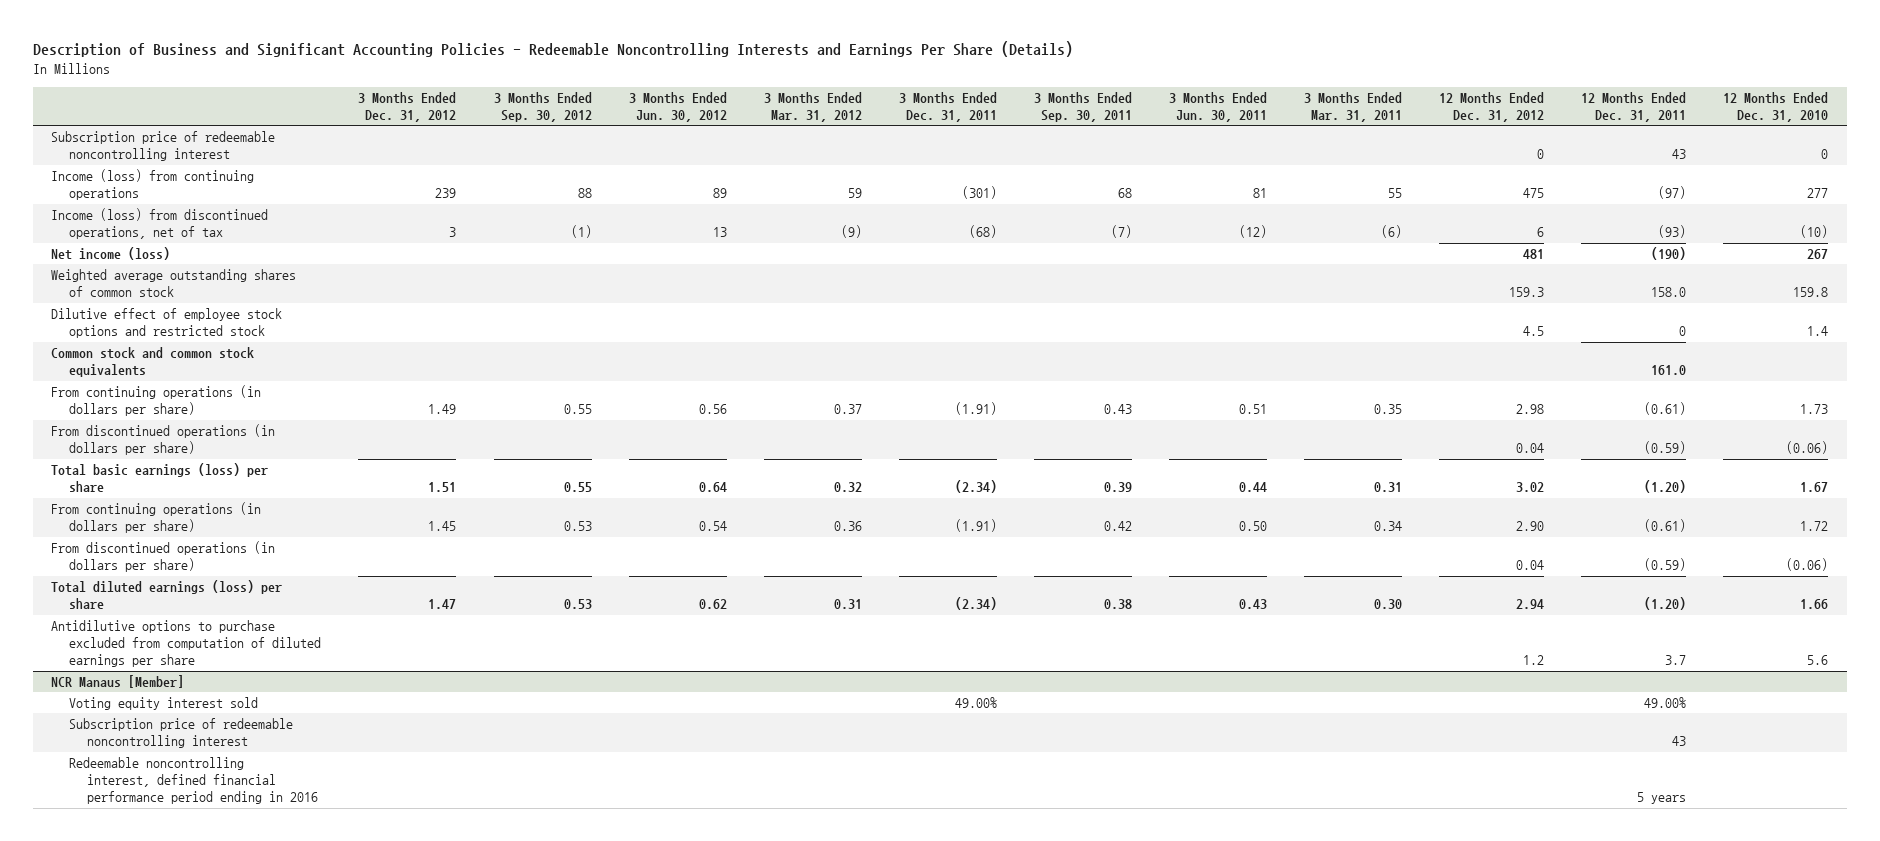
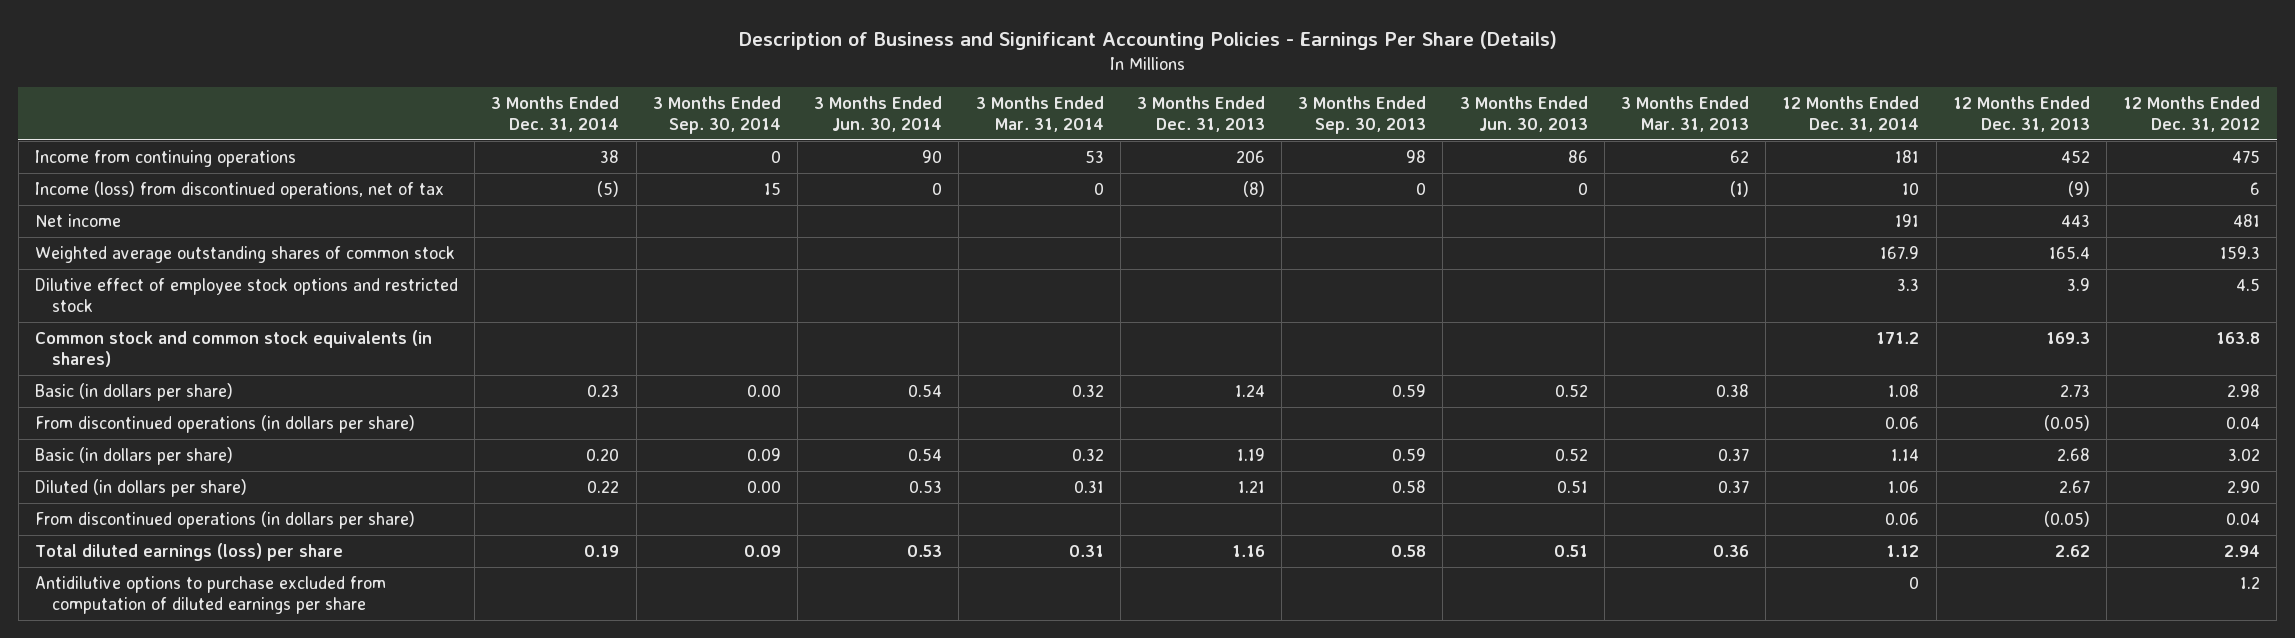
- Description of Business and Significant Accounting Policies - Redeemable Noncontrolling Interests and Earnings Per Share (Details)
+ Description of Business and Significant Accounting Policies - Earnings Per Share (Details)
- | 3 Months Ended Dec. 31, 2012 | 3 Months Ended Sep. 30, 2012 | 3 Months Ended Jun. 30, 2012 | 3 Months Ended Mar. 31, 2012 | 3 Months Ended Dec. 31, 2011 | 3 Months Ended Sep. 30, 2011 | 3 Months Ended Jun. 30, 2011 | 3 Months Ended Mar. 31, 2011 | 12 Months Ended Dec. 31, 2012 | 12 Months Ended Dec. 31, 2011 | 12 Months Ended Dec. 31, 2010
+ | 3 Months Ended Dec. 31, 2014 | 3 Months Ended Sep. 30, 2014 | 3 Months Ended Jun. 30, 2014 | 3 Months Ended Mar. 31, 2014 | 3 Months Ended Dec. 31, 2013 | 3 Months Ended Sep. 30, 2013 | 3 Months Ended Jun. 30, 2013 | 3 Months Ended Mar. 31, 2013 | 12 Months Ended Dec. 31, 2014 | 12 Months Ended Dec. 31, 2013 | 12 Months Ended Dec. 31, 2012
- Subscription price of redeemable noncontrolling interest | | | | | | | | | 0 | 43 | 0
- Income (loss) from continuing operations | 239 | 88 | 89 | 59 | (301) | 68 | 81 | 55 | 475 | (97) | 277
+ Income from continuing operations | 38 | 0 | 90 | 53 | 206 | 98 | 86 | 62 | 181 | 452 | 475
- Net income (loss) | | | | | | | | | 481 | (190) | 267
+ Net income | | | | | | | | | 191 | 443 | 481
- Common stock and common stock equivalents | | | | | | | | | | 161.0 |
- From continuing operations (in dollars per share) | 1.49 | 0.55 | 0.56 | 0.37 | (1.91) | 0.43 | 0.51 | 0.35 | 2.98 | (0.61) | 1.73
+ Common stock and common stock equivalents (in shares) | | | | | | | | | 171.2 | 169.3 | 163.8
+ Basic (in dollars per share) | 0.23 | 0.00 | 0.54 | 0.32 | 1.24 | 0.59 | 0.52 | 0.38 | 1.08 | 2.73 | 2.98
- Total basic earnings (loss) per share | 1.51 | 0.55 | 0.64 | 0.32 | (2.34) | 0.39 | 0.44 | 0.31 | 3.02 | (1.20) | 1.67
- From continuing operations (in dollars per share) | 1.45 | 0.53 | 0.54 | 0.36 | (1.91) | 0.42 | 0.50 | 0.34 | 2.90 | (0.61) | 1.72
+ Basic (in dollars per share) | 0.20 | 0.09 | 0.54 | 0.32 | 1.19 | 0.59 | 0.52 | 0.37 | 1.14 | 2.68 | 3.02
+ Diluted (in dollars per share) | 0.22 | 0.00 | 0.53 | 0.31 | 1.21 | 0.58 | 0.51 | 0.37 | 1.06 | 2.67 | 2.90
- NCR Manaus [Member]
- Voting equity interest sold | | | | | 49.00% | | | | | 49.00% |
- Subscription price of redeemable noncontrolling interest | | | | | | | | | | 43 |
- Redeemable noncontrolling interest, defined financial performance period ending in 2016 | | | | | | | | | | 5 years |

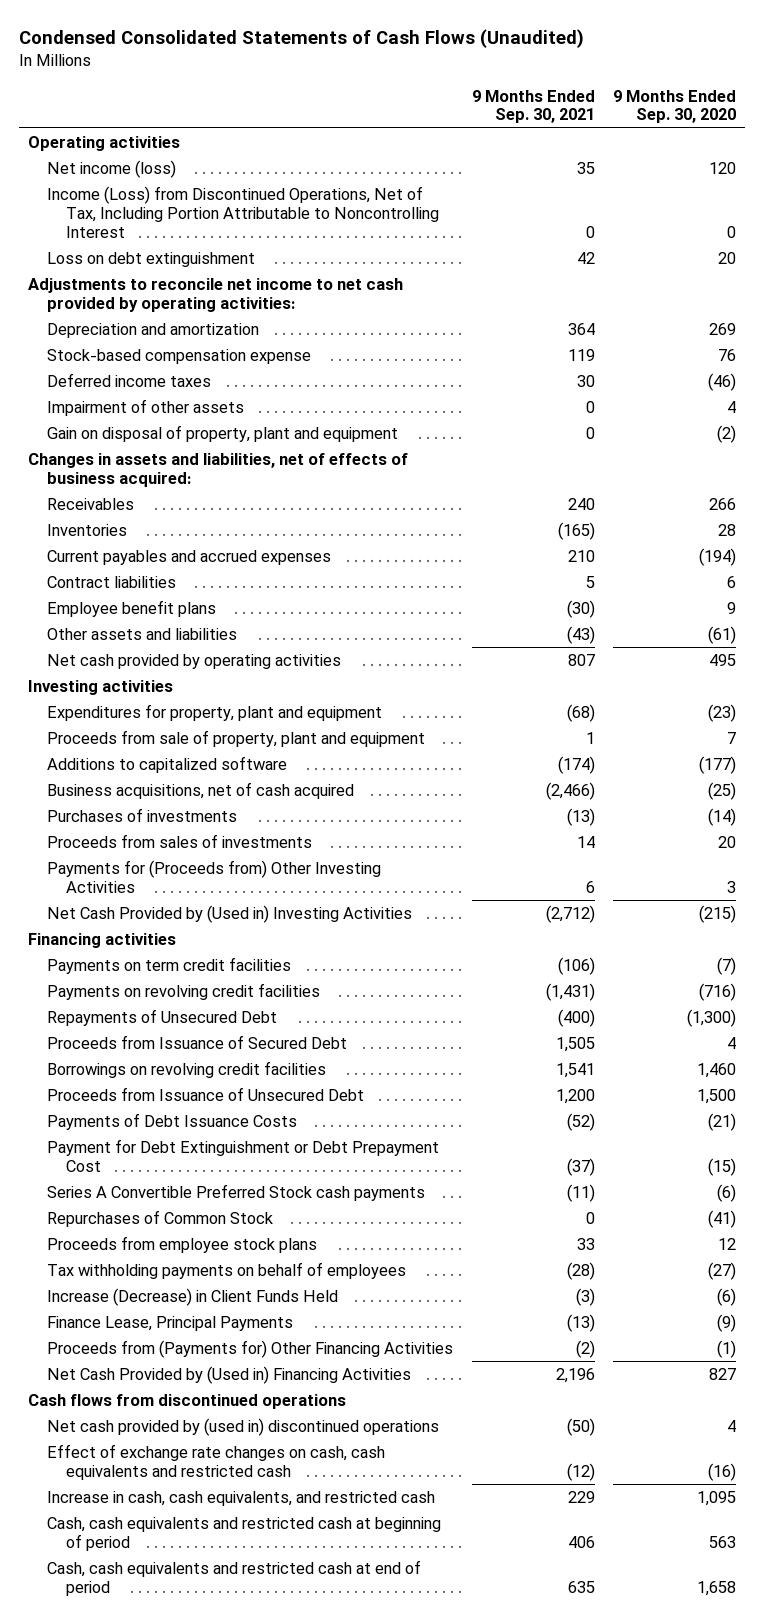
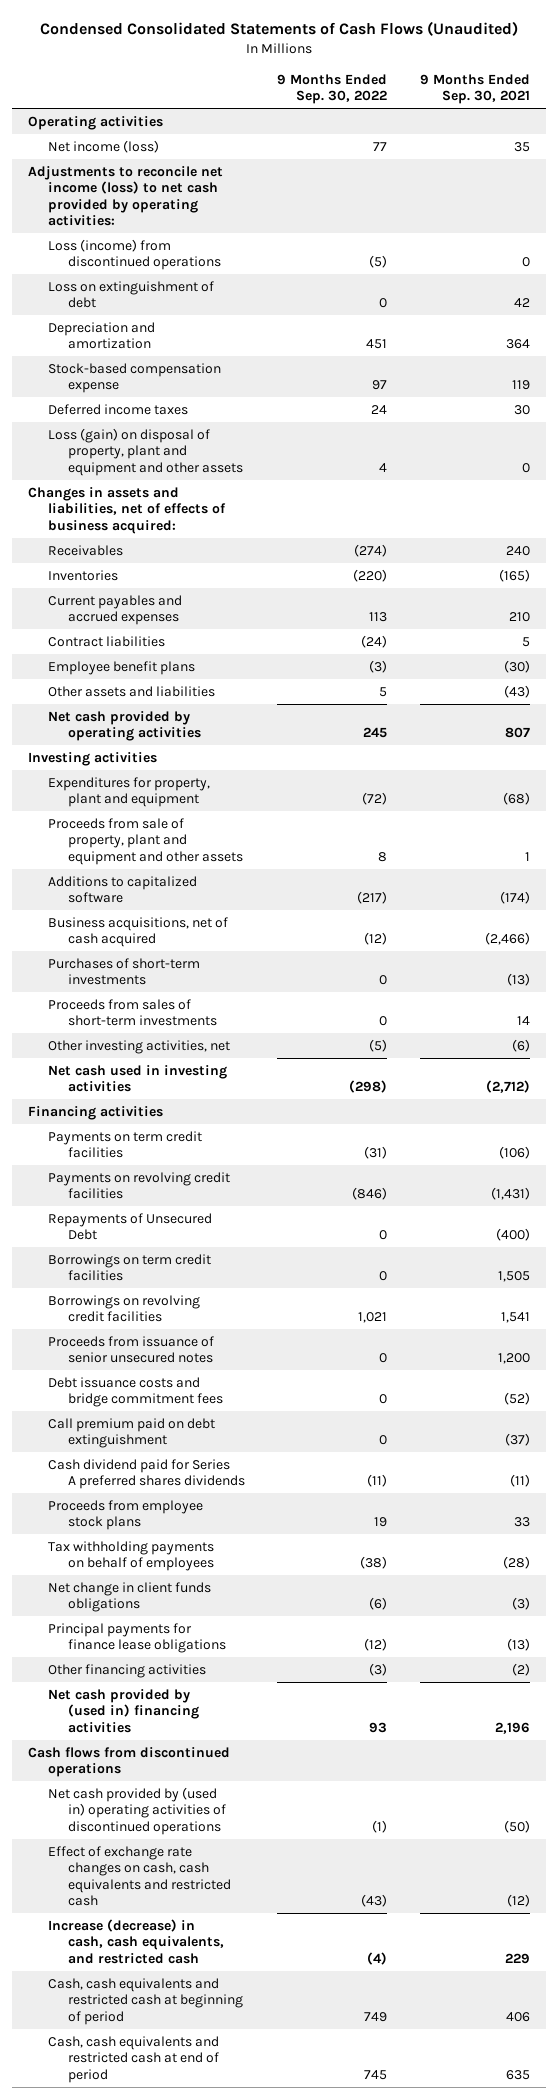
- | 9 Months Ended Sep. 30, 2021 | 9 Months Ended Sep. 30, 2020
+ | 9 Months Ended Sep. 30, 2022 | 9 Months Ended Sep. 30, 2021
- Income (Loss) from Discontinued Operations, Net of Tax, Including Portion Attributable to Noncontrolling Interest | 0 | 0
- Loss on debt extinguishment | 42 | 20
- Adjustments to reconcile net income to net cash provided by operating activities:
+ Adjustments to reconcile net income (loss) to net cash provided by operating activities:
+ Loss (income) from discontinued operations | (5) | 0
+ Loss on extinguishment of debt | 0 | 42
- Impairment of other assets | 0 | 4
- Gain on disposal of property, plant and equipment | 0 | (2)
+ Loss (gain) on disposal of property, plant and equipment and other assets | 4 | 0
- Proceeds from sale of property, plant and equipment | 1 | 7
+ Proceeds from sale of property, plant and equipment and other assets | 8 | 1
- Purchases of investments | (13) | (14)
- Proceeds from sales of investments | 14 | 20
- Payments for (Proceeds from) Other Investing Activities | 6 | 3
- Net Cash Provided by (Used in) Investing Activities | (2,712) | (215)
+ Purchases of short-term investments | 0 | (13)
+ Proceeds from sales of short-term investments | 0 | 14
+ Other investing activities, net | (5) | (6)
+ Net cash used in investing activities | (298) | (2,712)
- Proceeds from Issuance of Secured Debt | 1,505 | 4
+ Borrowings on term credit facilities | 0 | 1,505
- Proceeds from Issuance of Unsecured Debt | 1,200 | 1,500
- Payments of Debt Issuance Costs | (52) | (21)
- Payment for Debt Extinguishment or Debt Prepayment Cost | (37) | (15)
- Series A Convertible Preferred Stock cash payments | (11) | (6)
- Repurchases of Common Stock | 0 | (41)
+ Proceeds from issuance of senior unsecured notes | 0 | 1,200
+ Debt issuance costs and bridge commitment fees | 0 | (52)
+ Call premium paid on debt extinguishment | 0 | (37)
+ Cash dividend paid for Series A preferred shares dividends | (11) | (11)
- Increase (Decrease) in Client Funds Held | (3) | (6)
- Finance Lease, Principal Payments | (13) | (9)
- Proceeds from (Payments for) Other Financing Activities | (2) | (1)
- Net Cash Provided by (Used in) Financing Activities | 2,196 | 827
+ Net change in client funds obligations | (6) | (3)
+ Principal payments for finance lease obligations | (12) | (13)
+ Other financing activities | (3) | (2)
+ Net cash provided by (used in) financing activities | 93 | 2,196
- Net cash provided by (used in) discontinued operations | (50) | 4
+ Net cash provided by (used in) operating activities of discontinued operations | (1) | (50)
- Increase in cash, cash equivalents, and restricted cash | 229 | 1,095
+ Increase (decrease) in cash, cash equivalents, and restricted cash | (4) | 229

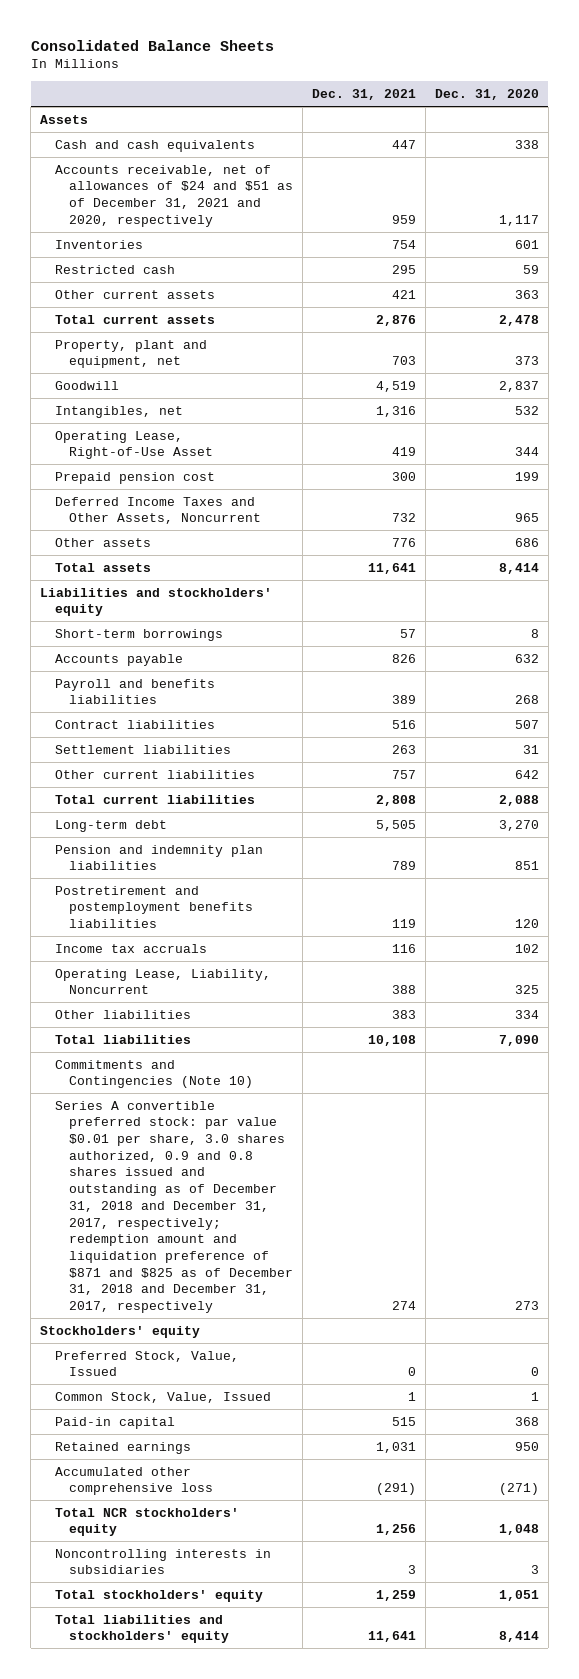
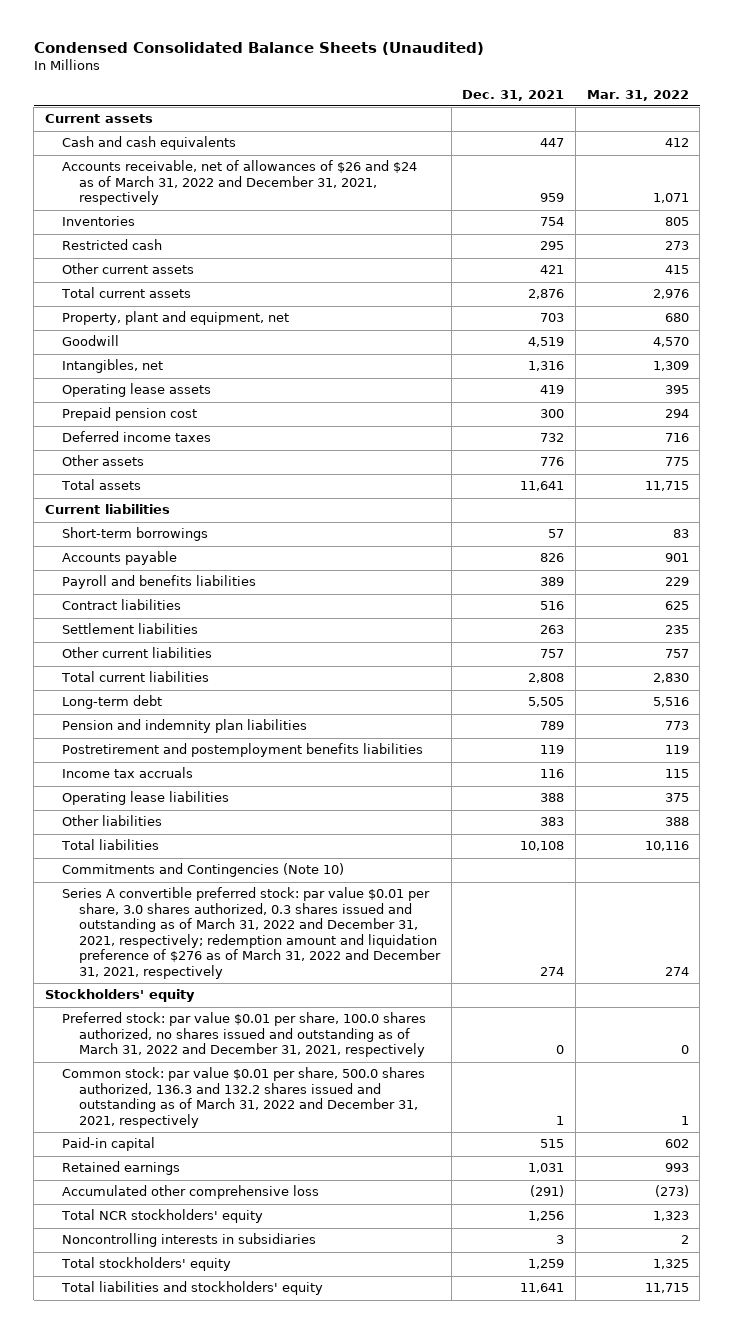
- Consolidated Balance Sheets
+ Condensed Consolidated Balance Sheets (Unaudited)
- | Dec. 31, 2021 | Dec. 31, 2020
+ | Dec. 31, 2021 | Mar. 31, 2022
- Assets
+ Current assets
- Accounts receivable, net of allowances of $24 and $51 as of December 31, 2021 and 2020, respectively | 959 | 1,117
+ Accounts receivable, net of allowances of $26 and $24 as of March 31, 2022 and December 31, 2021, respectively | 959 | 1,071
- Operating Lease, Right-of-Use Asset | 419 | 344
+ Operating lease assets | 419 | 395
- Deferred Income Taxes and Other Assets, Noncurrent | 732 | 965
+ Deferred income taxes | 732 | 716
- Liabilities and stockholders' equity
+ Current liabilities
- Operating Lease, Liability, Noncurrent | 388 | 325
+ Operating lease liabilities | 388 | 375
- Series A convertible preferred stock: par value $0.01 per share, 3.0 shares authorized, 0.9 and 0.8 shares issued and outstanding as of December 31, 2018 and December 31, 2017, respectively; redemption amount and liquidation preference of $871 and $825 as of December 31, 2018 and December 31, 2017, respectively | 274 | 273
+ Series A convertible preferred stock: par value $0.01 per share, 3.0 shares authorized, 0.3 shares issued and outstanding as of March 31, 2022 and December 31, 2021, respectively; redemption amount and liquidation preference of $276 as of March 31, 2022 and December 31, 2021, respectively | 274 | 274
- Preferred Stock, Value, Issued | 0 | 0
- Common Stock, Value, Issued | 1 | 1
+ Preferred stock: par value $0.01 per share, 100.0 shares authorized, no shares issued and outstanding as of March 31, 2022 and December 31, 2021, respectively | 0 | 0
+ Common stock: par value $0.01 per share, 500.0 shares authorized, 136.3 and 132.2 shares issued and outstanding as of March 31, 2022 and December 31, 2021, respectively | 1 | 1

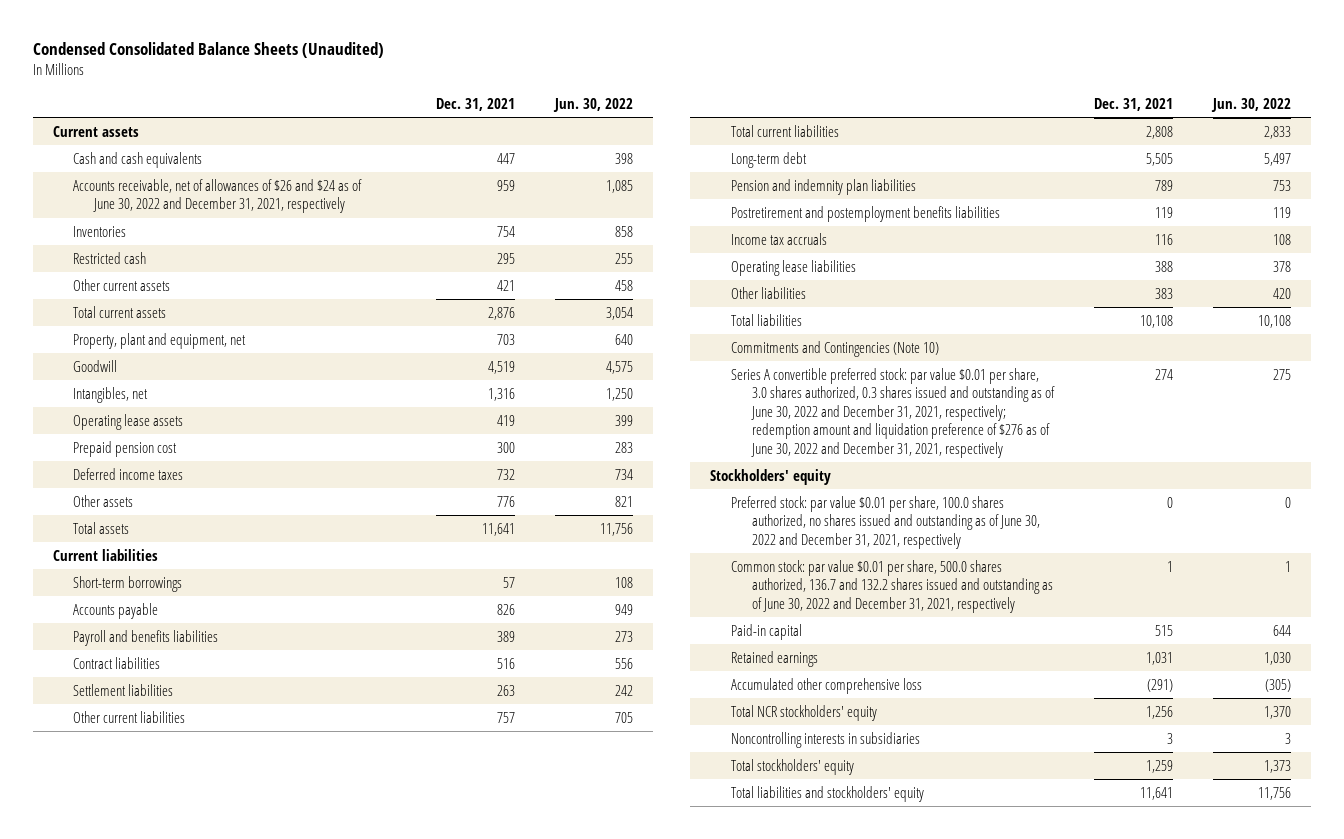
- | Dec. 31, 2021 | Mar. 31, 2022
+ | Dec. 31, 2021 | Jun. 30, 2022
- Accounts receivable, net of allowances of $26 and $24 as of March 31, 2022 and December 31, 2021, respectively | 959 | 1,071
+ Accounts receivable, net of allowances of $26 and $24 as of June 30, 2022 and December 31, 2021, respectively | 959 | 1,085
- Series A convertible preferred stock: par value $0.01 per share, 3.0 shares authorized, 0.3 shares issued and outstanding as of March 31, 2022 and December 31, 2021, respectively; redemption amount and liquidation preference of $276 as of March 31, 2022 and December 31, 2021, respectively | 274 | 274
+ Series A convertible preferred stock: par value $0.01 per share, 3.0 shares authorized, 0.3 shares issued and outstanding as of June 30, 2022 and December 31, 2021, respectively; redemption amount and liquidation preference of $276 as of June 30, 2022 and December 31, 2021, respectively | 274 | 275
- Preferred stock: par value $0.01 per share, 100.0 shares authorized, no shares issued and outstanding as of March 31, 2022 and December 31, 2021, respectively | 0 | 0
- Common stock: par value $0.01 per share, 500.0 shares authorized, 136.3 and 132.2 shares issued and outstanding as of March 31, 2022 and December 31, 2021, respectively | 1 | 1
+ Preferred stock: par value $0.01 per share, 100.0 shares authorized, no shares issued and outstanding as of June 30, 2022 and December 31, 2021, respectively | 0 | 0
+ Common stock: par value $0.01 per share, 500.0 shares authorized, 136.7 and 132.2 shares issued and outstanding as of June 30, 2022 and December 31, 2021, respectively | 1 | 1

